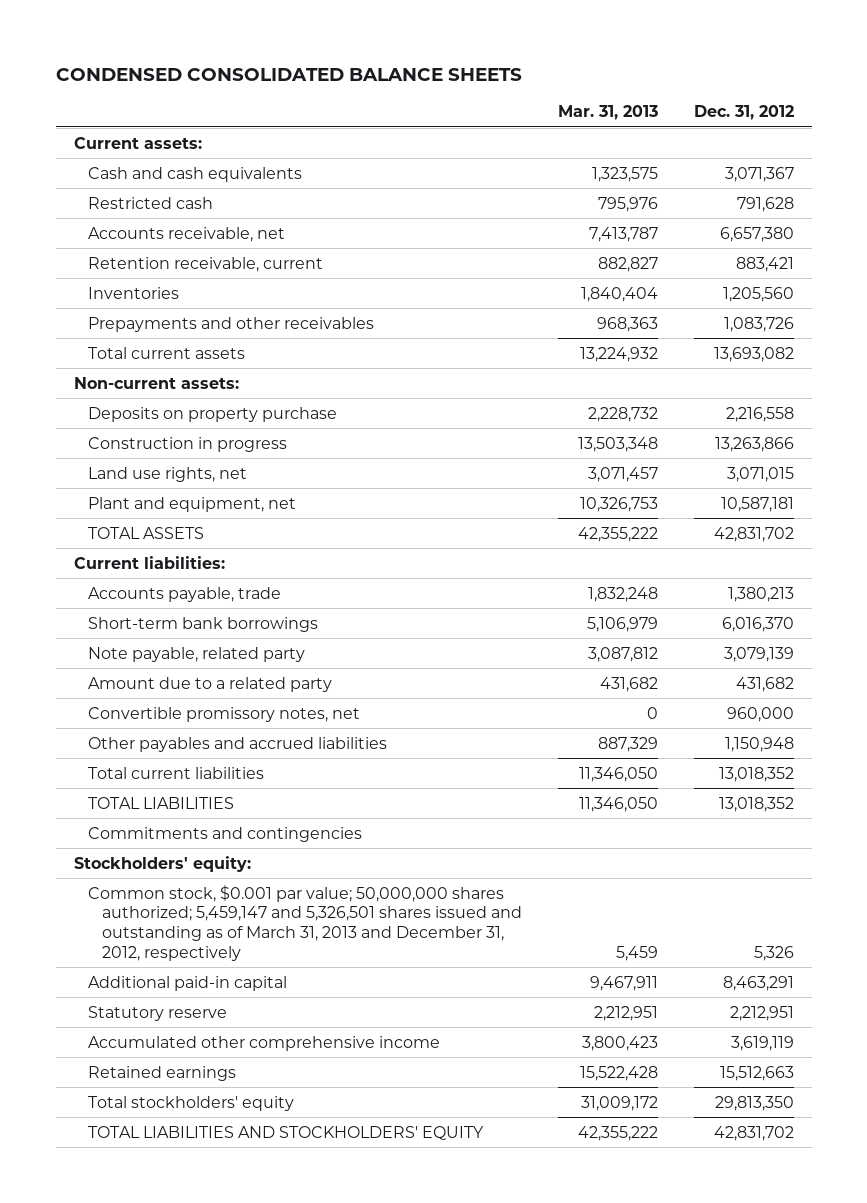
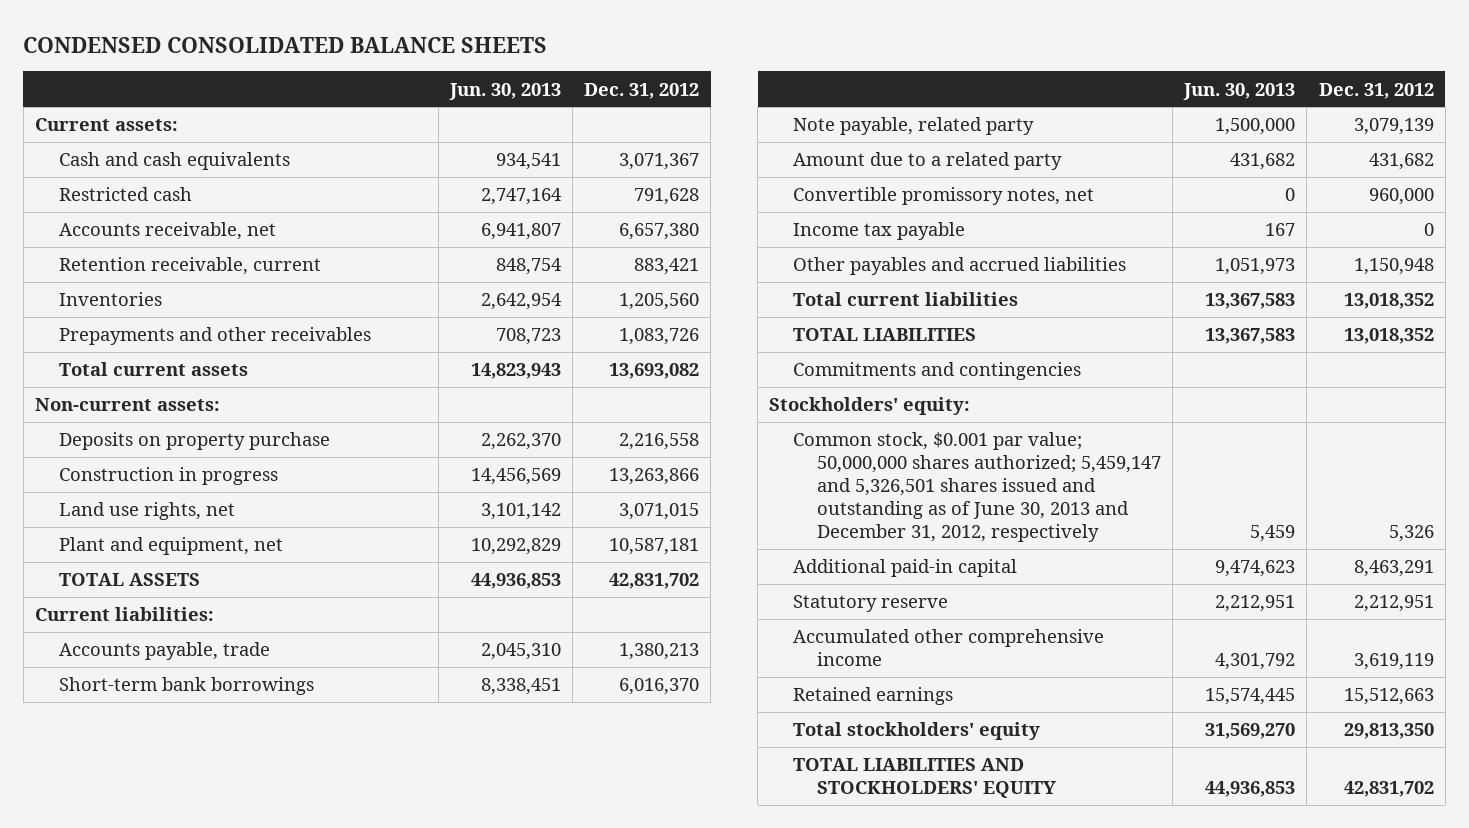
- | Mar. 31, 2013 | Dec. 31, 2012
+ | Jun. 30, 2013 | Dec. 31, 2012
+ Income tax payable | 167 | 0
- Common stock, $0.001 par value; 50,000,000 shares authorized; 5,459,147 and 5,326,501 shares issued and outstanding as of March 31, 2013 and December 31, 2012, respectively | 5,459 | 5,326
+ Common stock, $0.001 par value; 50,000,000 shares authorized; 5,459,147 and 5,326,501 shares issued and outstanding as of June 30, 2013 and December 31, 2012, respectively | 5,459 | 5,326

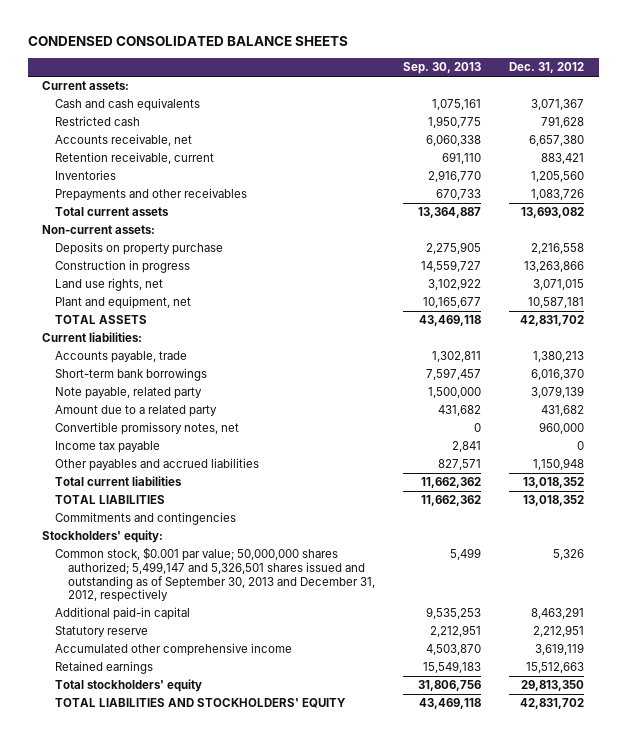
- | Jun. 30, 2013 | Dec. 31, 2012
+ | Sep. 30, 2013 | Dec. 31, 2012
- Common stock, $0.001 par value; 50,000,000 shares authorized; 5,459,147 and 5,326,501 shares issued and outstanding as of June 30, 2013 and December 31, 2012, respectively | 5,459 | 5,326
+ Common stock, $0.001 par value; 50,000,000 shares authorized; 5,499,147 and 5,326,501 shares issued and outstanding as of September 30, 2013 and December 31, 2012, respectively | 5,499 | 5,326

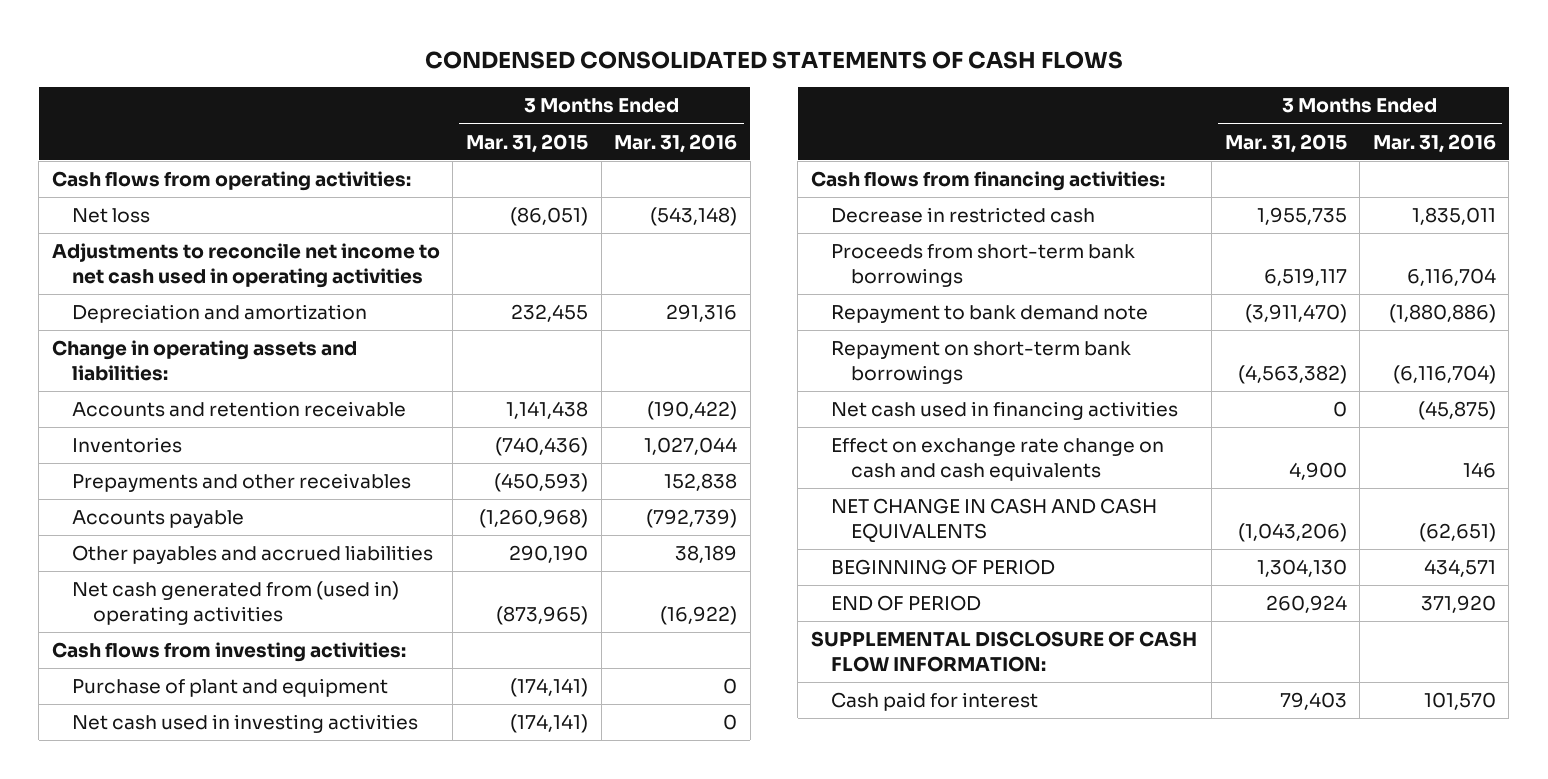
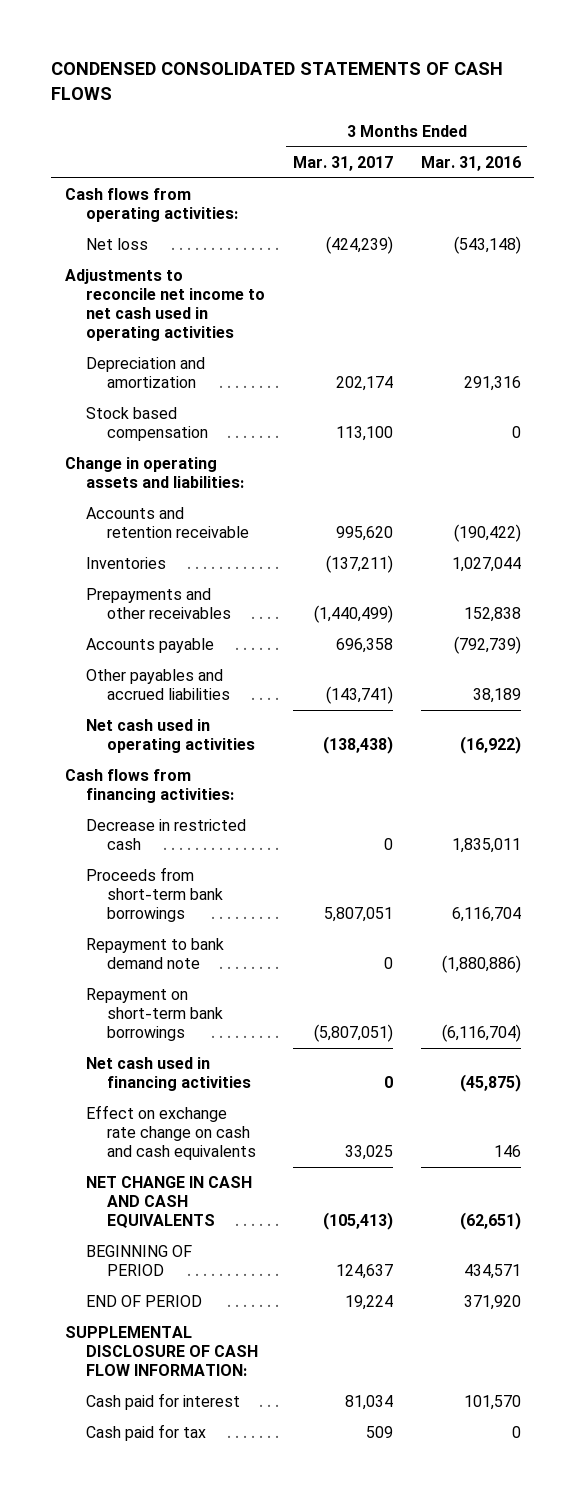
- | 3 Months Ended Mar. 31, 2015 | 3 Months Ended Mar. 31, 2016
+ | 3 Months Ended Mar. 31, 2017 | 3 Months Ended Mar. 31, 2016
+ Stock based compensation | 113,100 | 0
- Net cash generated from (used in) operating activities | (873,965) | (16,922)
- Cash flows from investing activities:
- Purchase of plant and equipment | (174,141) | 0
- Net cash used in investing activities | (174,141) | 0
+ Net cash used in operating activities | (138,438) | (16,922)
+ Cash paid for tax | 509 | 0

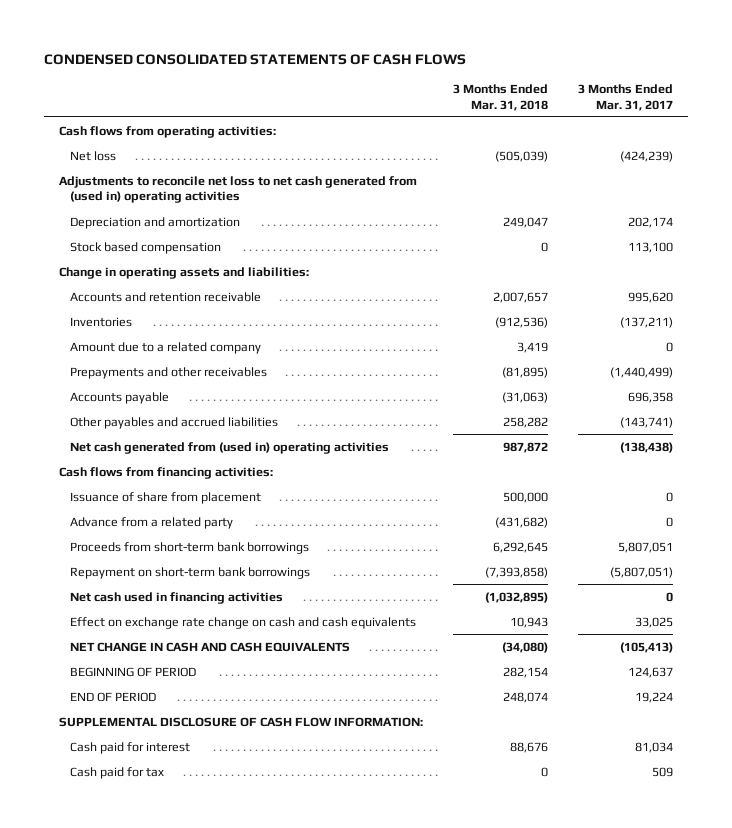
- | 3 Months Ended Mar. 31, 2017 | 3 Months Ended Mar. 31, 2016
+ | 3 Months Ended Mar. 31, 2018 | 3 Months Ended Mar. 31, 2017
- Adjustments to reconcile net income to net cash used in operating activities
+ Adjustments to reconcile net loss to net cash generated from (used in) operating activities
+ Amount due to a related company | 3,419 | 0
- Net cash used in operating activities | (138,438) | (16,922)
+ Net cash generated from (used in) operating activities | 987,872 | (138,438)
- Decrease in restricted cash | 0 | 1,835,011
+ Issuance of share from placement | 500,000 | 0
+ Advance from a related party | (431,682) | 0
- Repayment to bank demand note | 0 | (1,880,886)

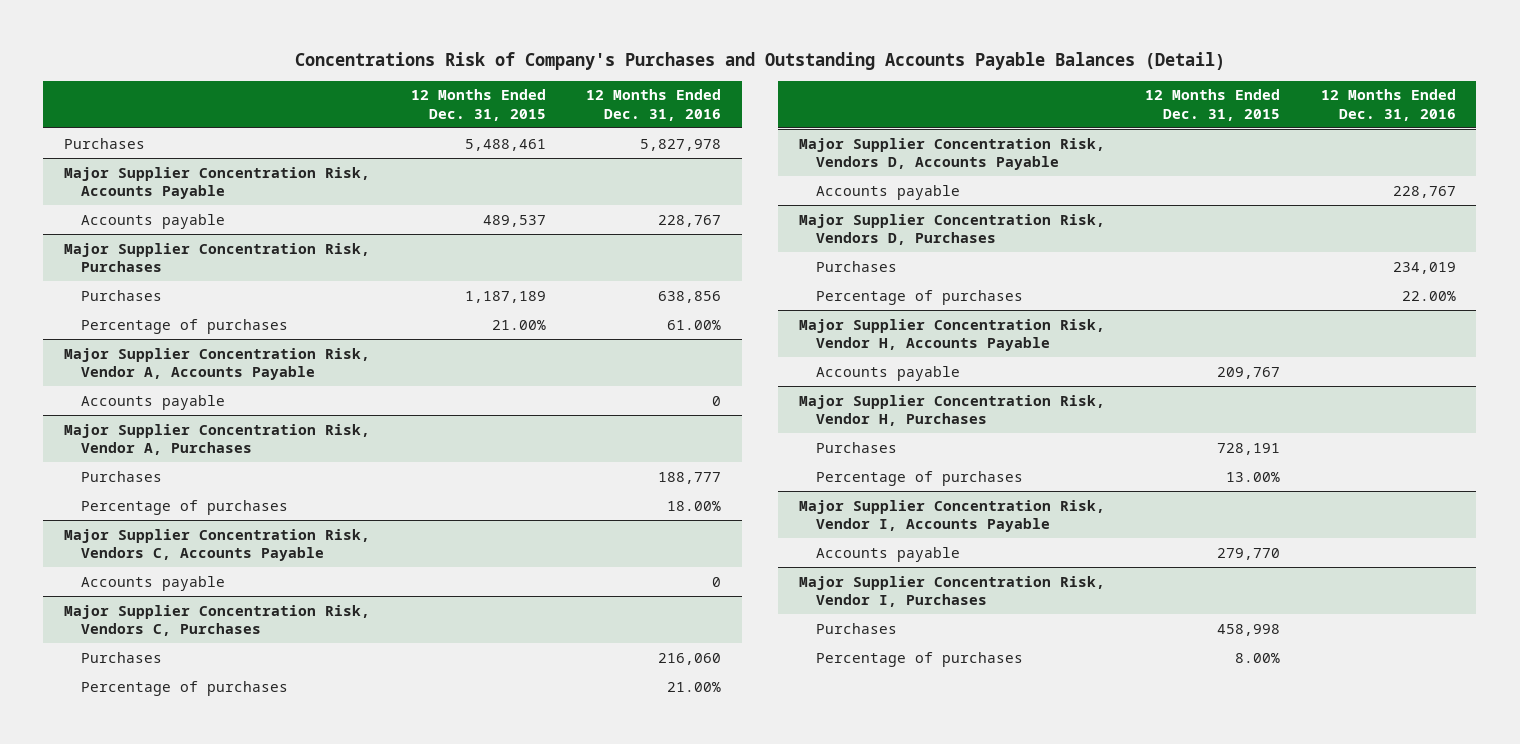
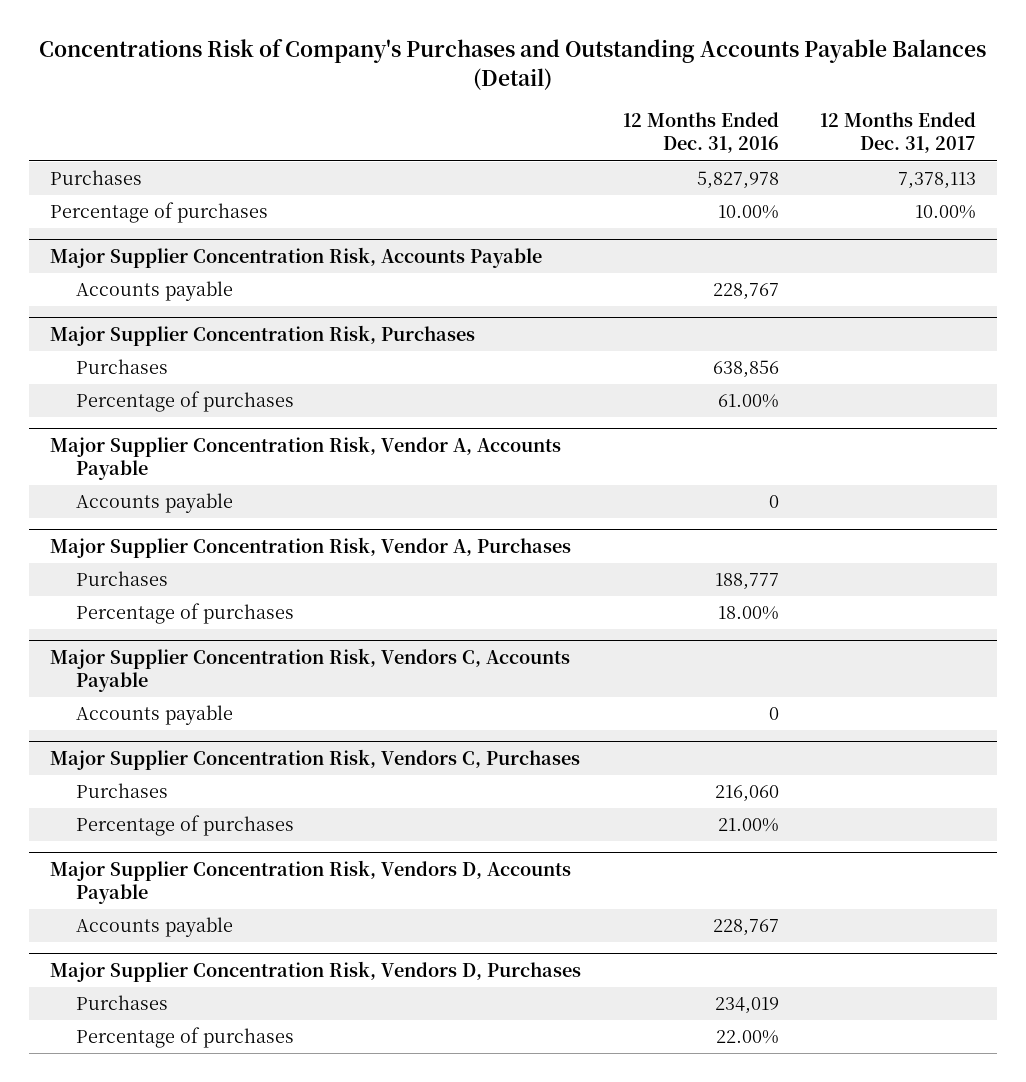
- | 12 Months Ended Dec. 31, 2015 | 12 Months Ended Dec. 31, 2016
+ | 12 Months Ended Dec. 31, 2016 | 12 Months Ended Dec. 31, 2017
+ Percentage of purchases | 10.00% | 10.00%
- Major Supplier Concentration Risk, Vendor H, Accounts Payable
- Accounts payable | 209,767 |
- Major Supplier Concentration Risk, Vendor H, Purchases
- Purchases | 728,191 |
- Percentage of purchases | 13.00% |
- Major Supplier Concentration Risk, Vendor I, Accounts Payable
- Accounts payable | 279,770 |
- Major Supplier Concentration Risk, Vendor I, Purchases
- Purchases | 458,998 |
- Percentage of purchases | 8.00% |

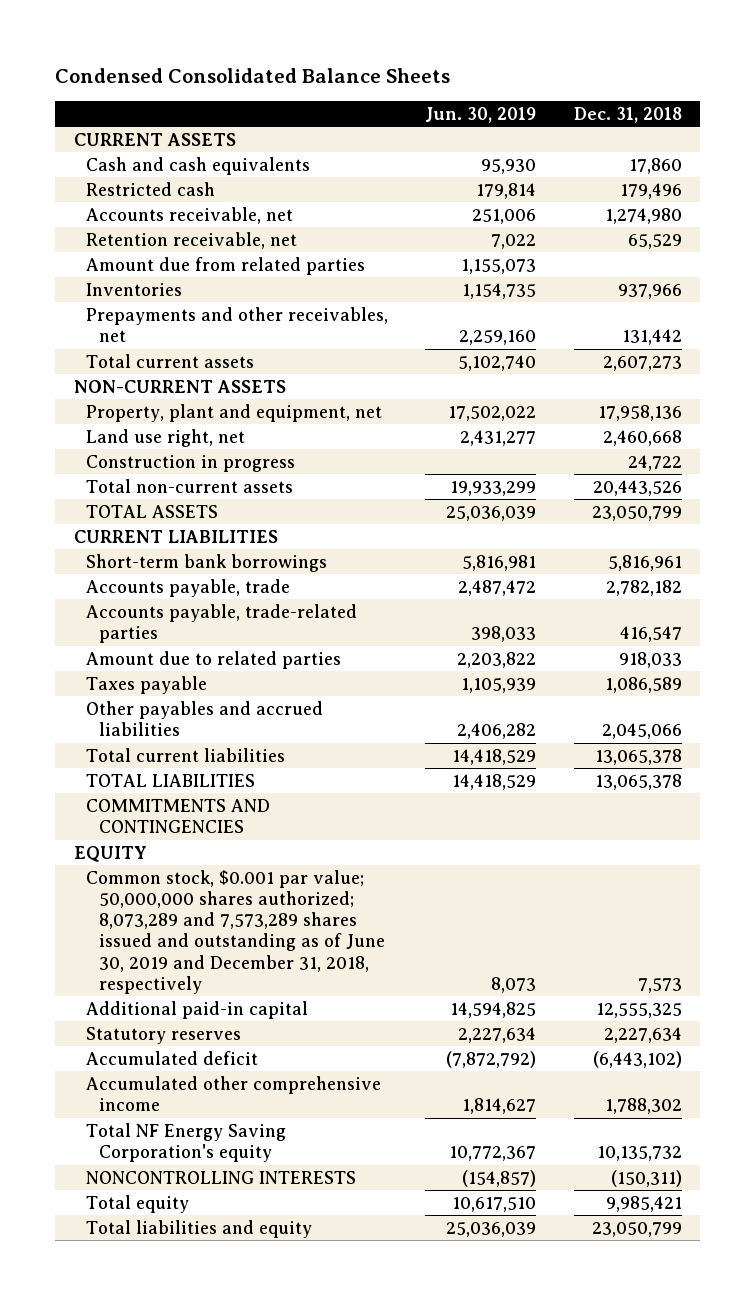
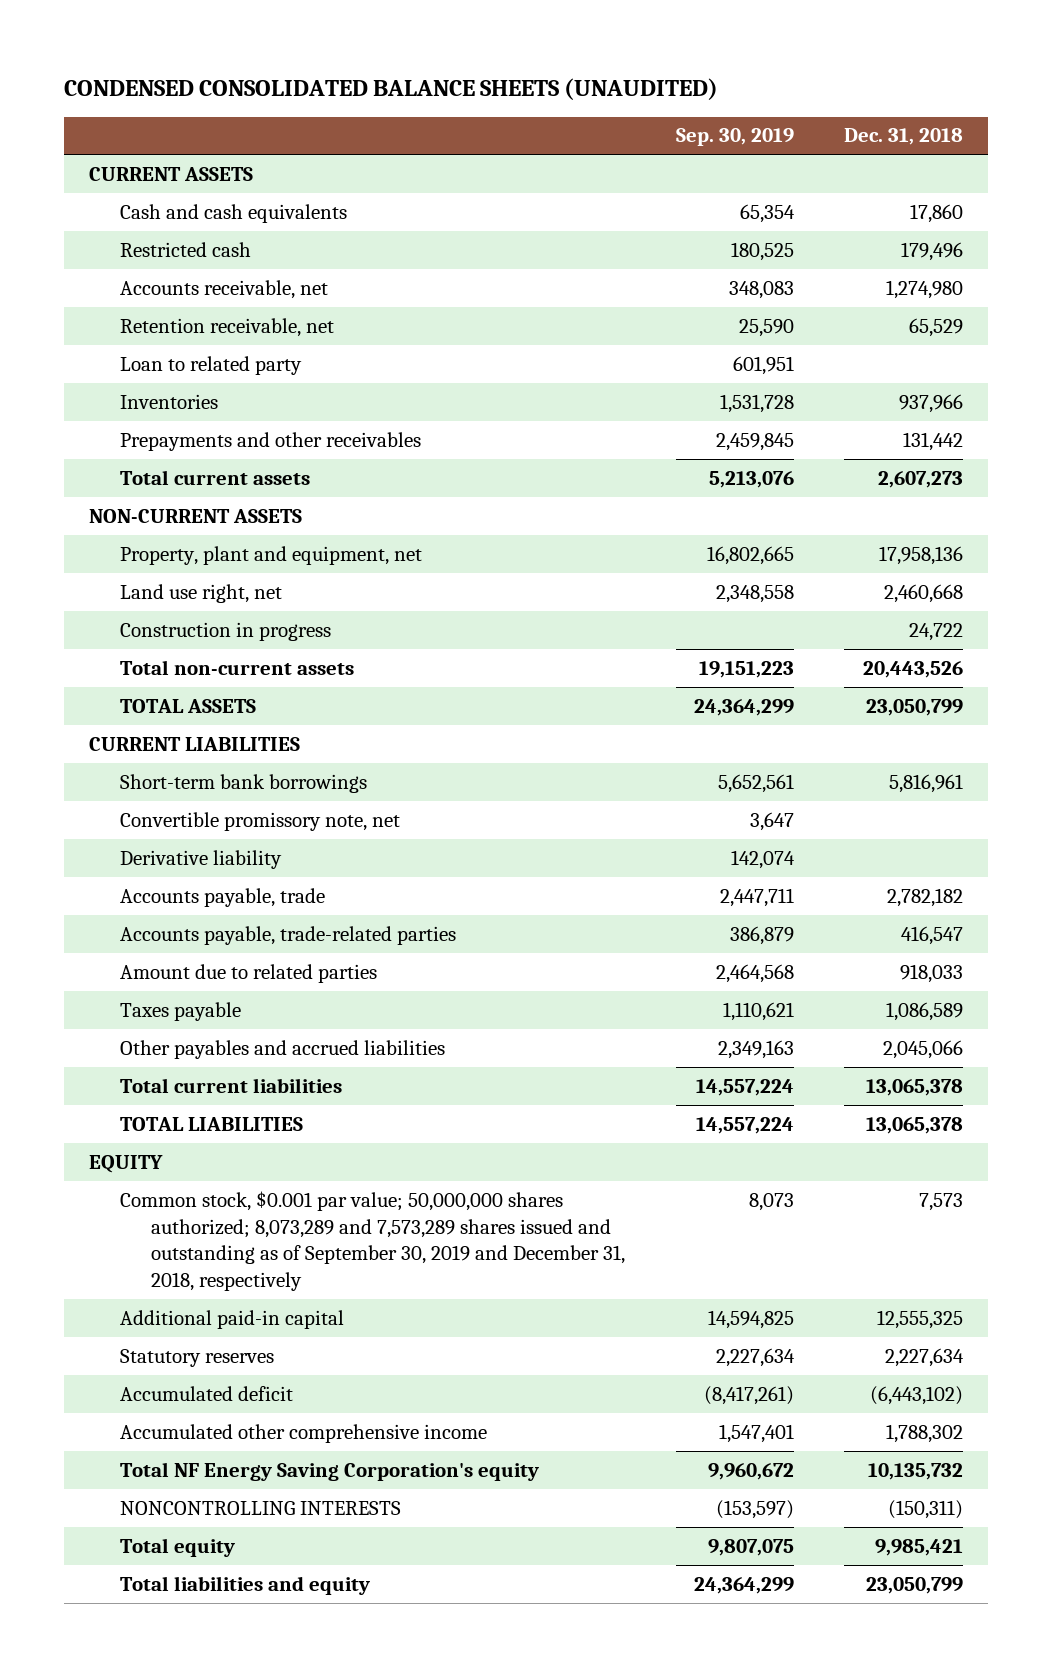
- Condensed Consolidated Balance Sheets
+ CONDENSED CONSOLIDATED BALANCE SHEETS (UNAUDITED)
- | Jun. 30, 2019 | Dec. 31, 2018
+ | Sep. 30, 2019 | Dec. 31, 2018
- Amount due from related parties | 1,155,073 |
+ Loan to related party | 601,951 |
- Prepayments and other receivables, net | 2,259,160 | 131,442
+ Prepayments and other receivables | 2,459,845 | 131,442
+ Convertible promissory note, net | 3,647 |
+ Derivative liability | 142,074 |
- COMMITMENTS AND CONTINGENCIES
- Common stock, $0.001 par value; 50,000,000 shares authorized; 8,073,289 and 7,573,289 shares issued and outstanding as of June 30, 2019 and December 31, 2018, respectively | 8,073 | 7,573
+ Common stock, $0.001 par value; 50,000,000 shares authorized; 8,073,289 and 7,573,289 shares issued and outstanding as of September 30, 2019 and December 31, 2018, respectively | 8,073 | 7,573

